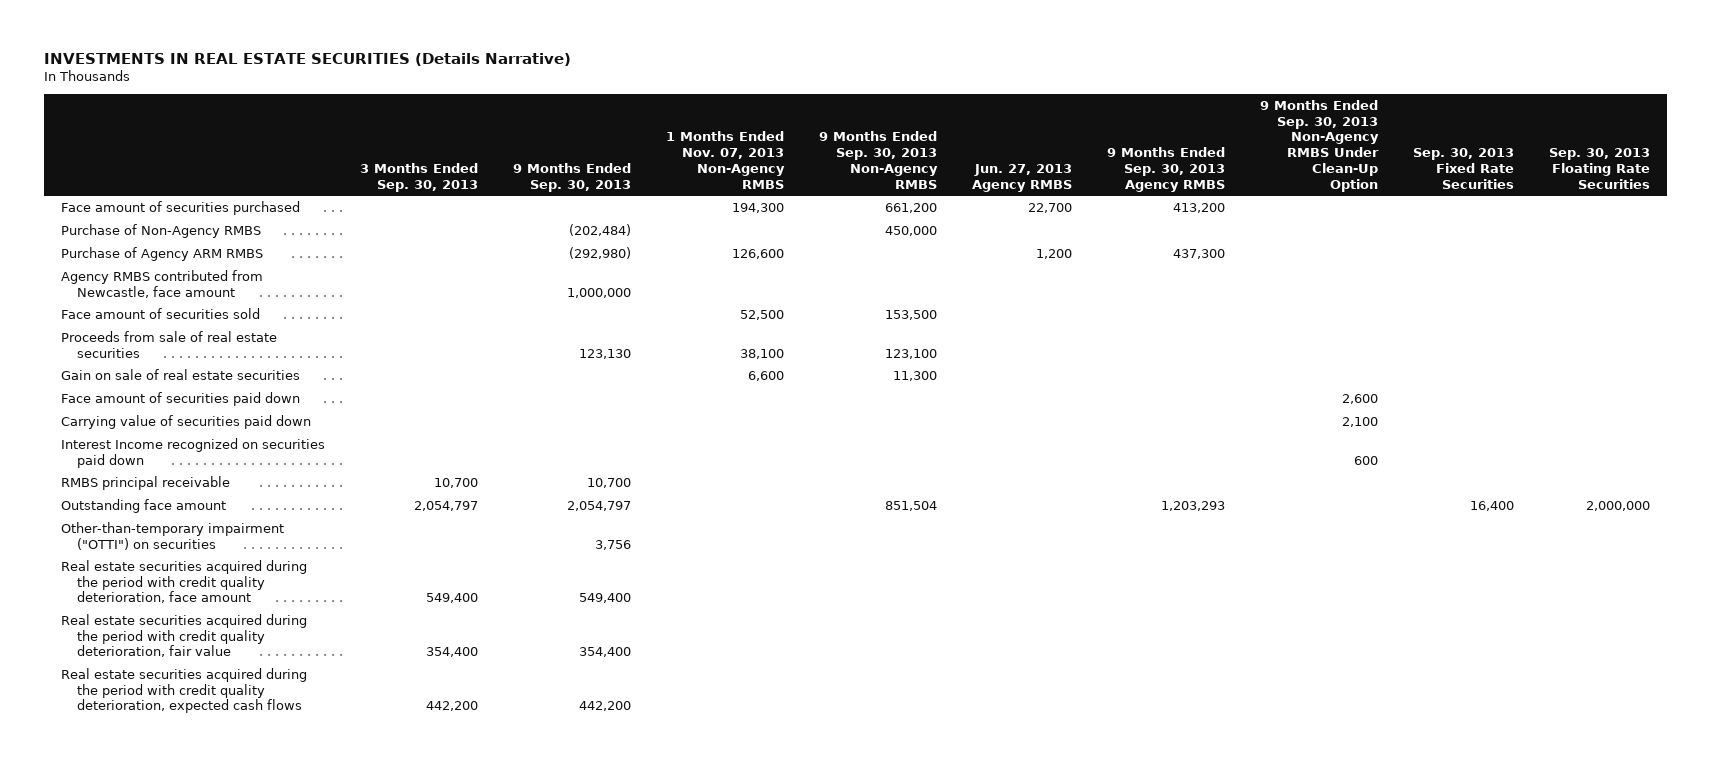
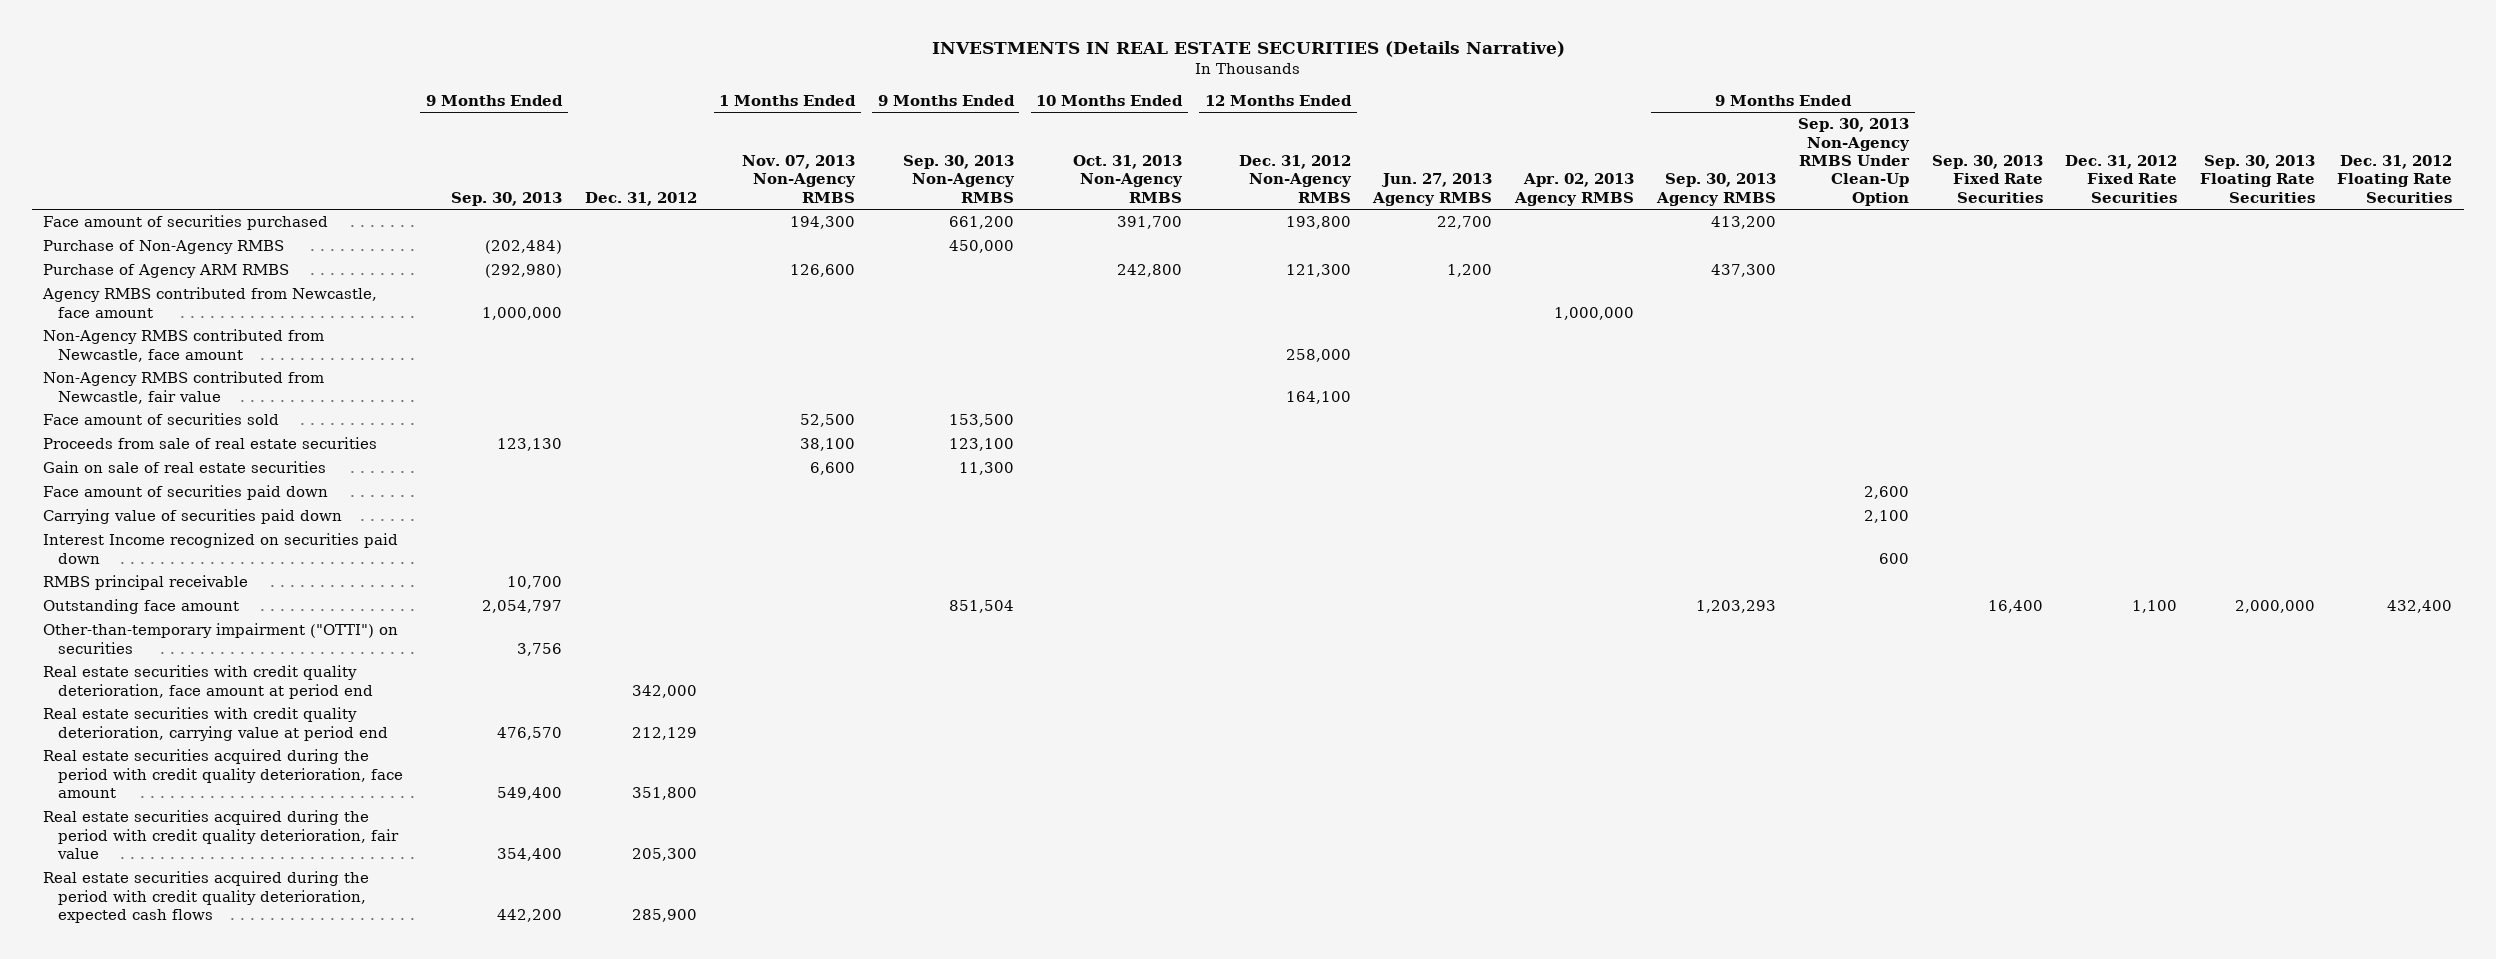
- | 3 Months Ended Sep. 30, 2013 | 9 Months Ended Sep. 30, 2013 | 1 Months Ended Nov. 07, 2013 Non-Agency RMBS | 9 Months Ended Sep. 30, 2013 Non-Agency RMBS | Jun. 27, 2013 Agency RMBS | 9 Months Ended Sep. 30, 2013 Agency RMBS | 9 Months Ended Sep. 30, 2013 Non-Agency RMBS Under Clean-Up Option | Sep. 30, 2013 Fixed Rate Securities | Sep. 30, 2013 Floating Rate Securities
+ | 9 Months Ended Sep. 30, 2013 | Dec. 31, 2012 | 1 Months Ended Nov. 07, 2013 Non-Agency RMBS | 9 Months Ended Sep. 30, 2013 Non-Agency RMBS | 10 Months Ended Oct. 31, 2013 Non-Agency RMBS | 12 Months Ended Dec. 31, 2012 Non-Agency RMBS | Jun. 27, 2013 Agency RMBS | Apr. 02, 2013 Agency RMBS | 9 Months Ended Sep. 30, 2013 Agency RMBS | 9 Months Ended Sep. 30, 2013 Non-Agency RMBS Under Clean-Up Option | Sep. 30, 2013 Fixed Rate Securities | Dec. 31, 2012 Fixed Rate Securities | Sep. 30, 2013 Floating Rate Securities | Dec. 31, 2012 Floating Rate Securities
+ Non-Agency RMBS contributed from Newcastle, face amount | | | | | | 258,000 | | | | | | | |
+ Non-Agency RMBS contributed from Newcastle, fair value | | | | | | 164,100 | | | | | | | |
+ Real estate securities with credit quality deterioration, face amount at period end | | 342,000 | | | | | | | | | | | |
+ Real estate securities with credit quality deterioration, carrying value at period end | 476,570 | 212,129 | | | | | | | | | | | |

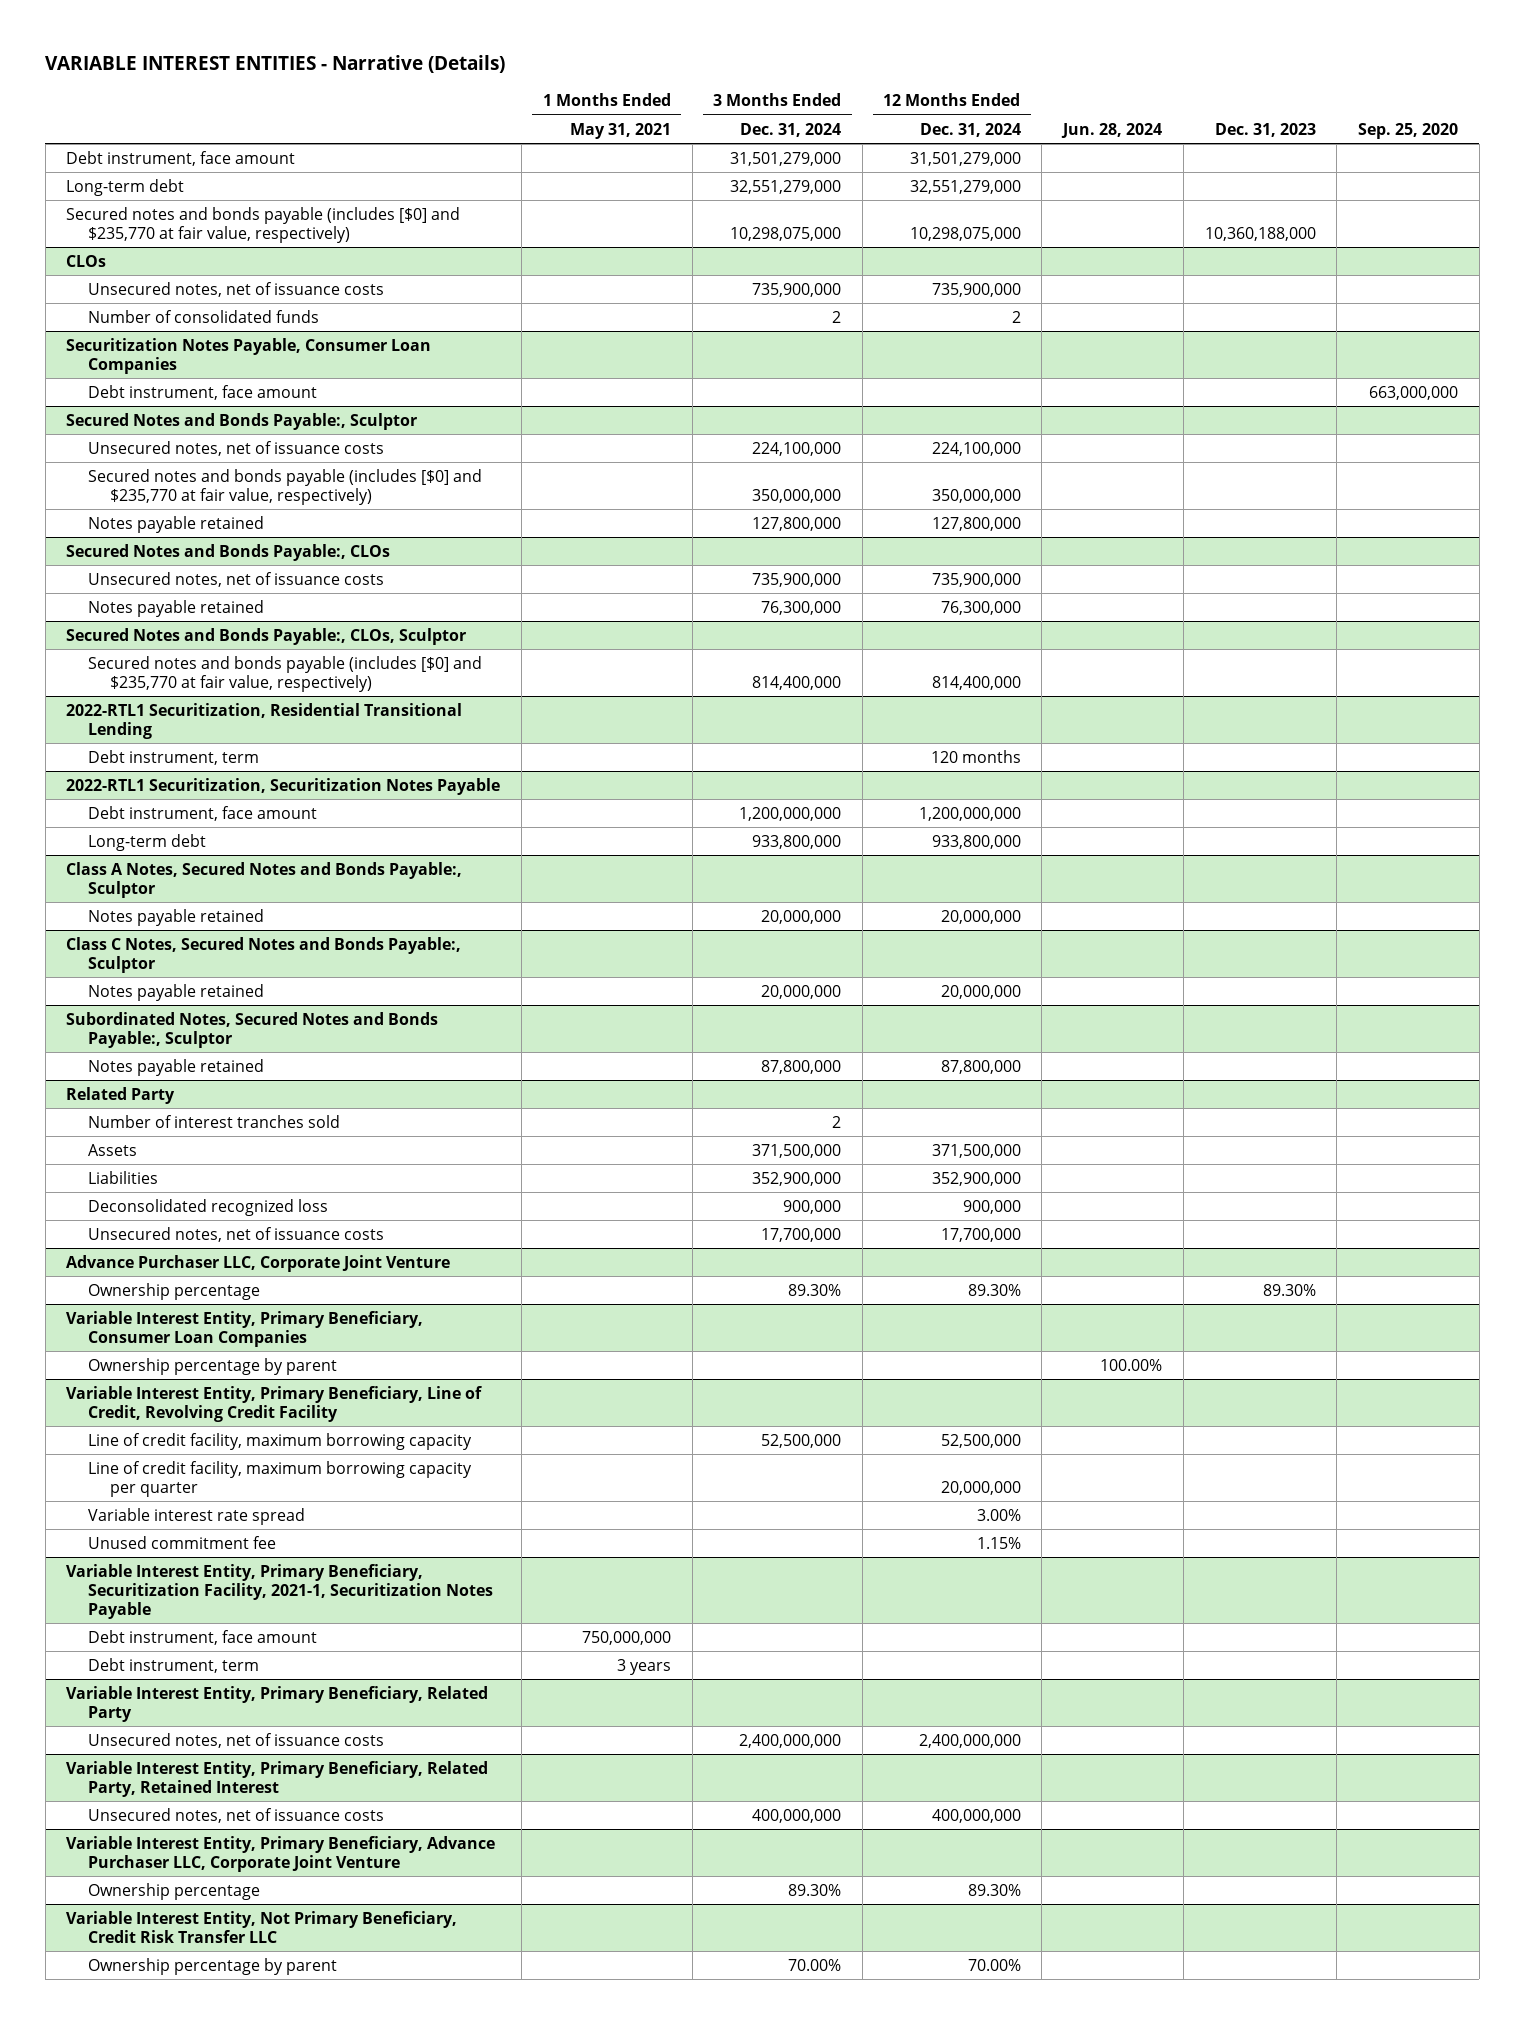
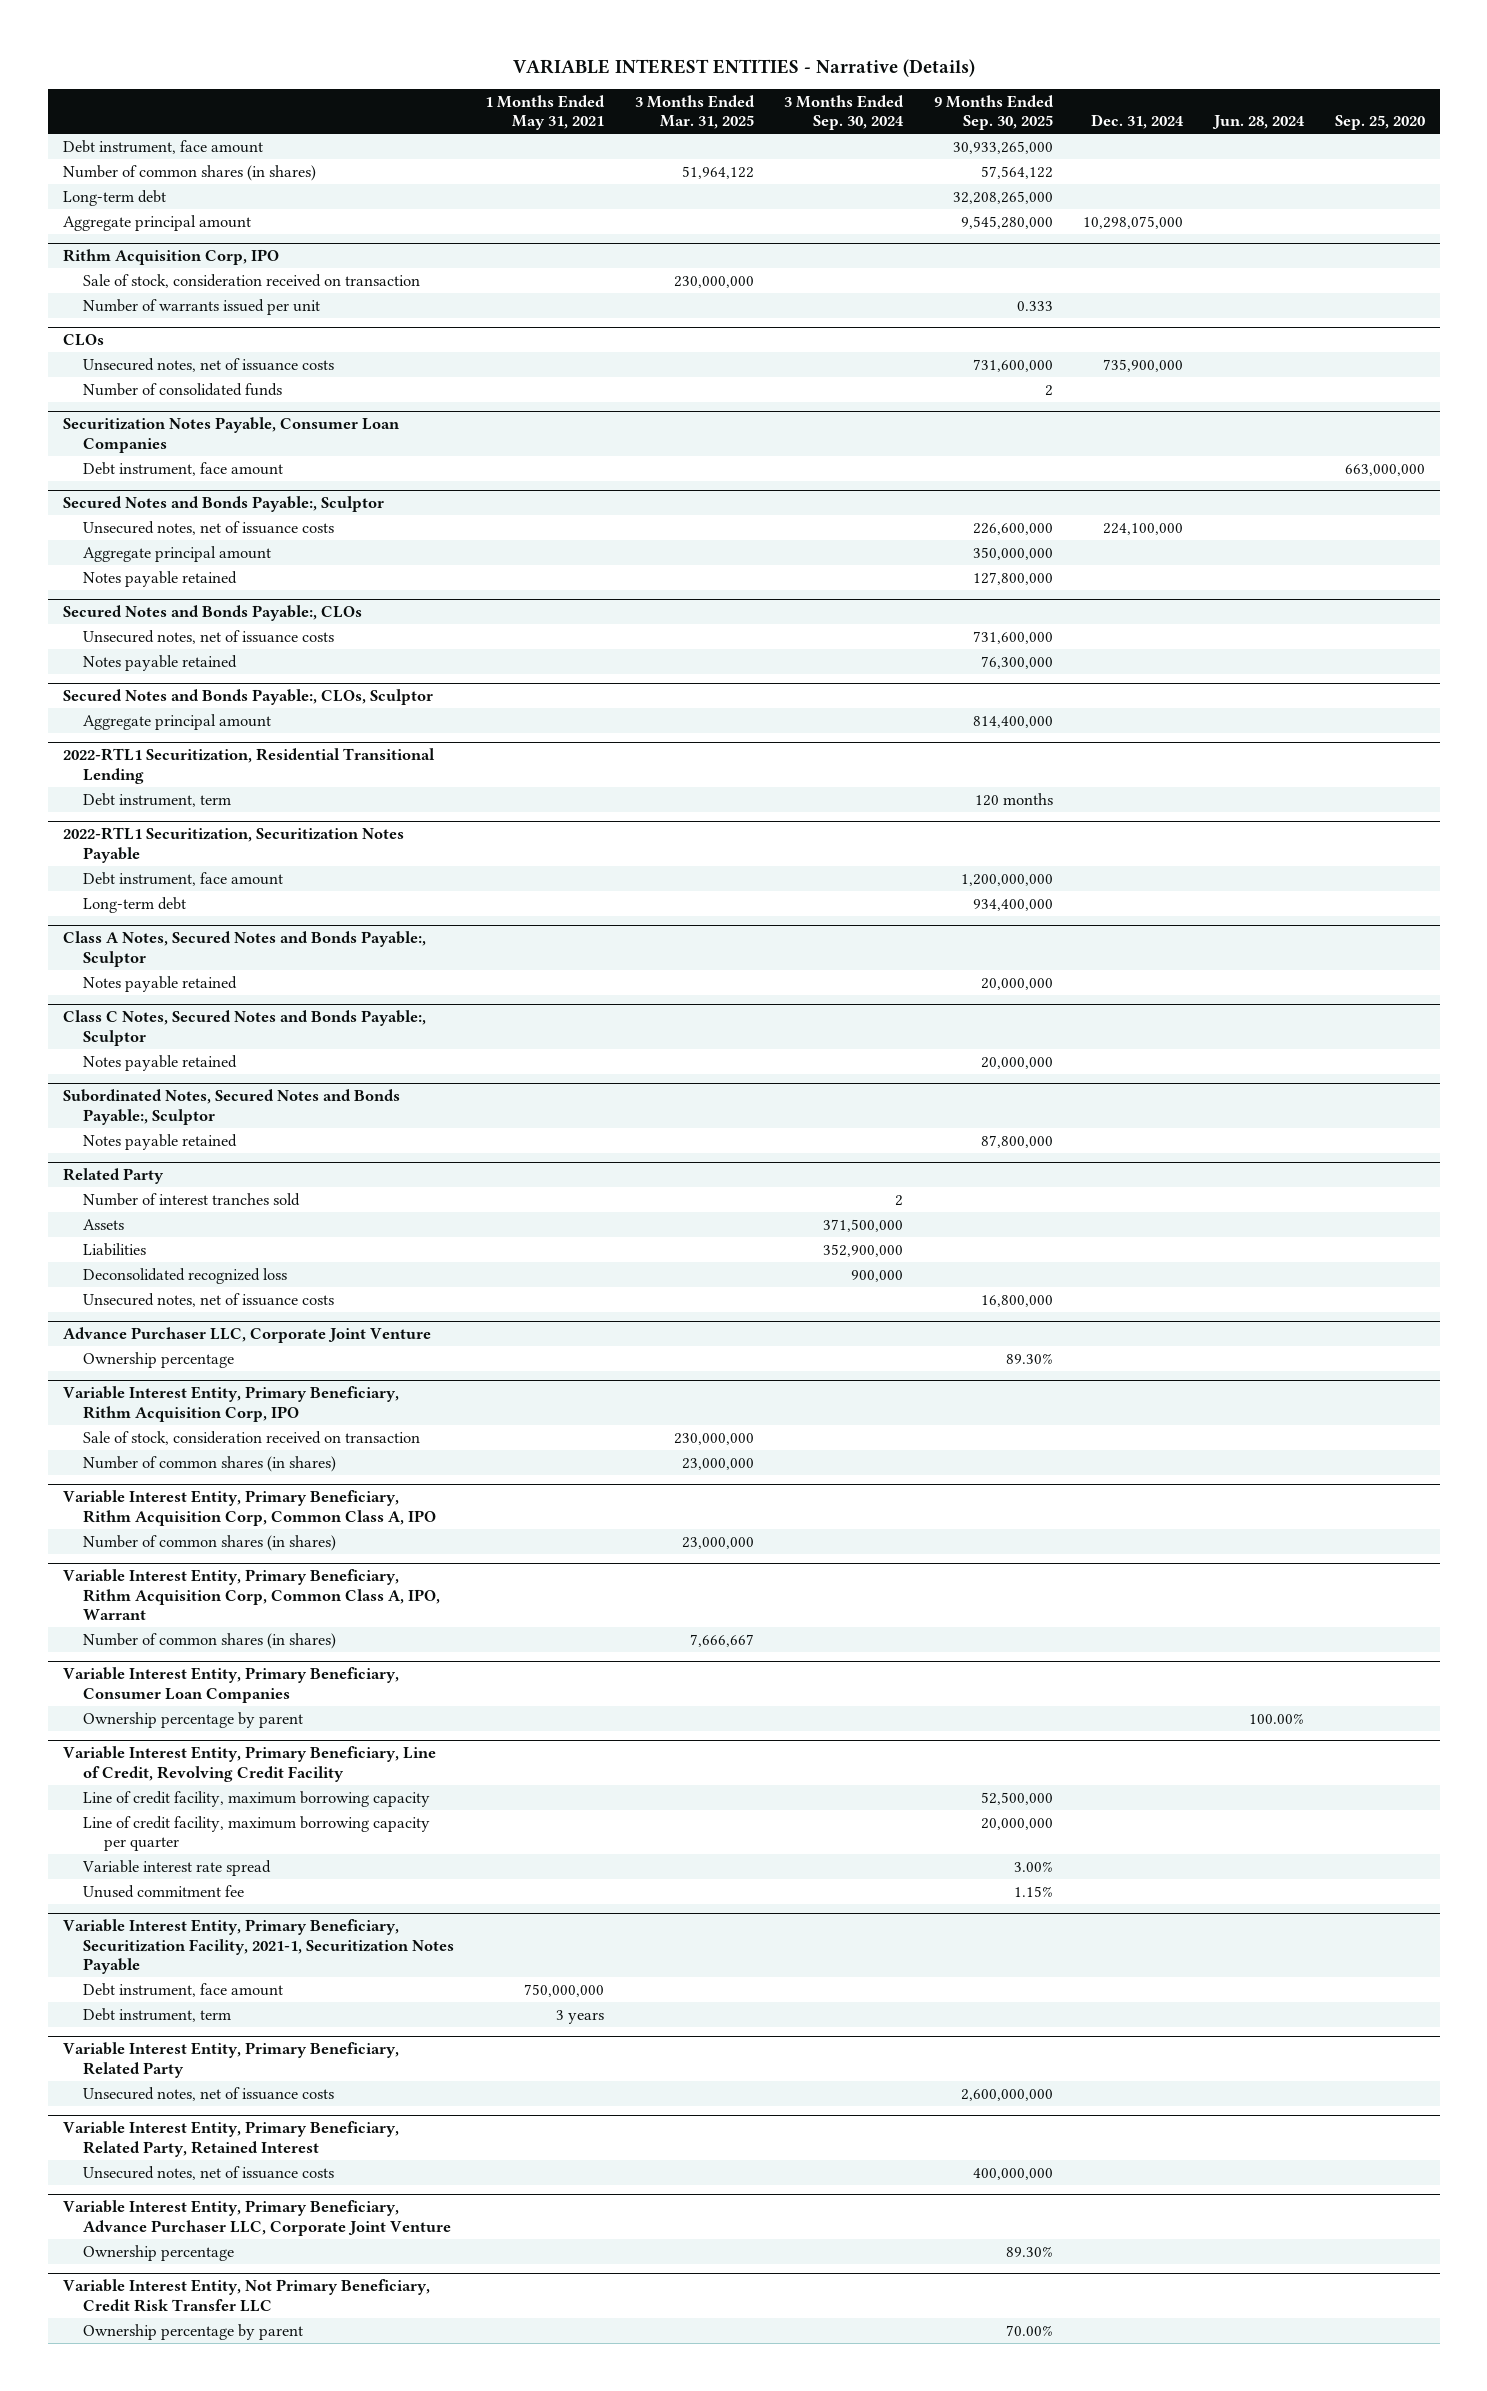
- | 1 Months Ended May 31, 2021 | 3 Months Ended Dec. 31, 2024 | 12 Months Ended Dec. 31, 2024 | Jun. 28, 2024 | Dec. 31, 2023 | Sep. 25, 2020
+ | 1 Months Ended May 31, 2021 | 3 Months Ended Mar. 31, 2025 | 3 Months Ended Sep. 30, 2024 | 9 Months Ended Sep. 30, 2025 | Dec. 31, 2024 | Jun. 28, 2024 | Sep. 25, 2020
+ Number of common shares (in shares) | | 51,964,122 | | 57,564,122 | | |
- Secured notes and bonds payable (includes [$0] and $235,770 at fair value, respectively) | | 10,298,075,000 | 10,298,075,000 | | 10,360,188,000 |
+ Aggregate principal amount | | | | 9,545,280,000 | 10,298,075,000 | |
+ Rithm Acquisition Corp, IPO
+ Sale of stock, consideration received on transaction | | 230,000,000 | | | | |
+ Number of warrants issued per unit | | | | 0.333 | | |
@ Secured Notes and Bonds Payable:, Sculptor
- Secured notes and bonds payable (includes [$0] and $235,770 at fair value, respectively) | | 350,000,000 | 350,000,000 | | |
+ Aggregate principal amount | | | | 350,000,000 | | |
@ Secured Notes and Bonds Payable:, CLOs, Sculptor
- Secured notes and bonds payable (includes [$0] and $235,770 at fair value, respectively) | | 814,400,000 | 814,400,000 | | |
+ Aggregate principal amount | | | | 814,400,000 | | |
+ Variable Interest Entity, Primary Beneficiary, Rithm Acquisition Corp, IPO
+ Sale of stock, consideration received on transaction | | 230,000,000 | | | | |
+ Number of common shares (in shares) | | 23,000,000 | | | | |
+ Variable Interest Entity, Primary Beneficiary, Rithm Acquisition Corp, Common Class A, IPO
+ Number of common shares (in shares) | | 23,000,000 | | | | |
+ Variable Interest Entity, Primary Beneficiary, Rithm Acquisition Corp, Common Class A, IPO, Warrant
+ Number of common shares (in shares) | | 7,666,667 | | | | |

